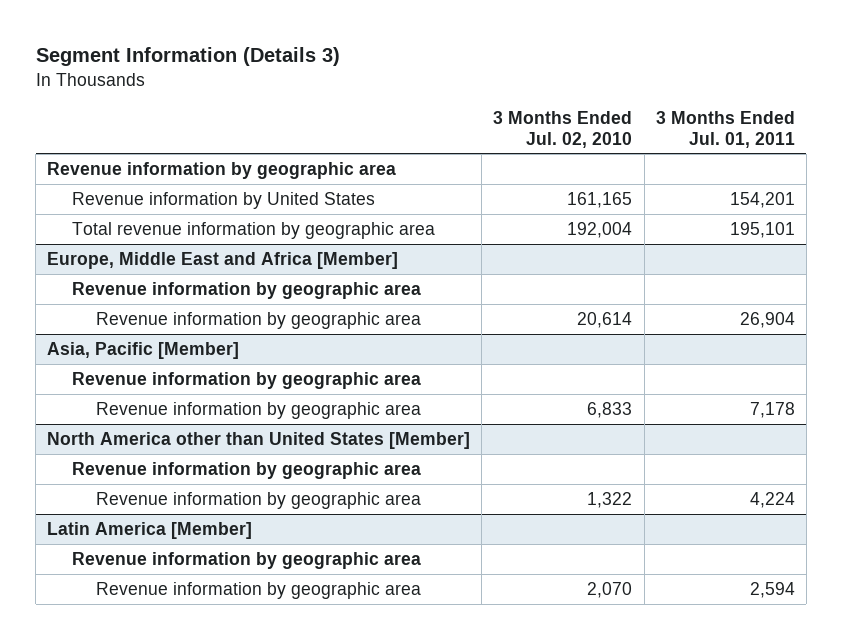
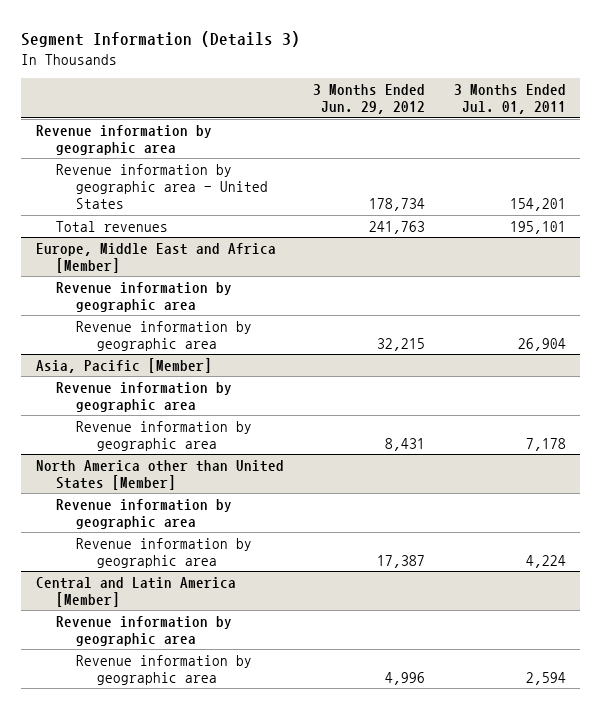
- | 3 Months Ended Jul. 02, 2010 | 3 Months Ended Jul. 01, 2011
+ | 3 Months Ended Jun. 29, 2012 | 3 Months Ended Jul. 01, 2011
- Revenue information by United States | 161,165 | 154,201
- Total revenue information by geographic area | 192,004 | 195,101
+ Revenue information by geographic area - United States | 178,734 | 154,201
+ Total revenues | 241,763 | 195,101
- Latin America [Member]
+ Central and Latin America [Member]

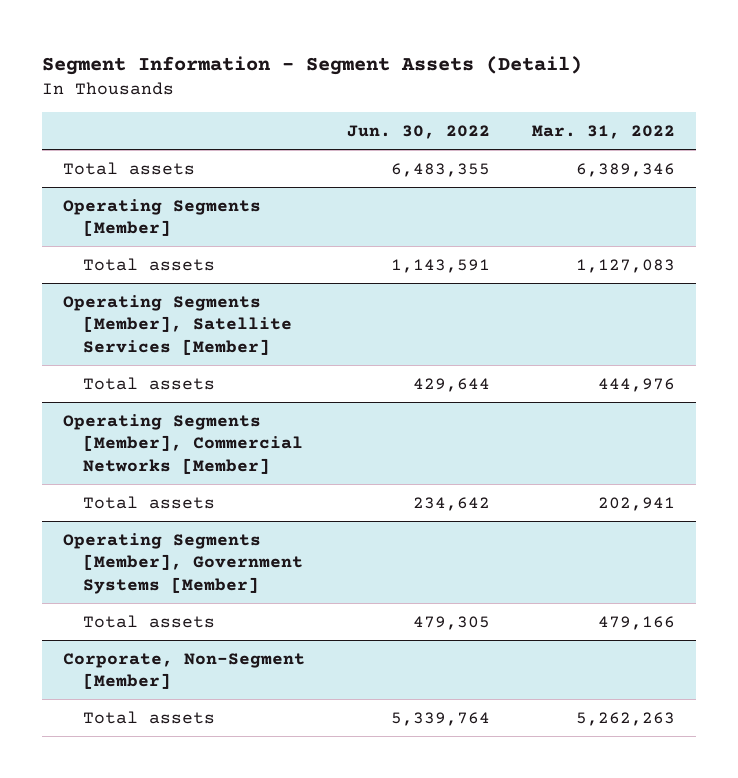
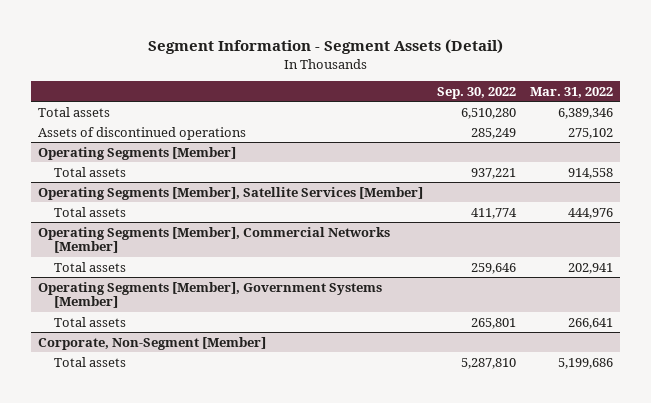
- | Jun. 30, 2022 | Mar. 31, 2022
+ | Sep. 30, 2022 | Mar. 31, 2022
+ Assets of discontinued operations | 285,249 | 275,102
@ Operating Segments [Member]
- Total assets | 1,143,591 | 1,127,083
+ Total assets | 937,221 | 914,558
@ Operating Segments [Member], Government Systems [Member]
- Total assets | 479,305 | 479,166
+ Total assets | 265,801 | 266,641
@ Corporate, Non-Segment [Member]
- Total assets | 5,339,764 | 5,262,263
+ Total assets | 5,287,810 | 5,199,686

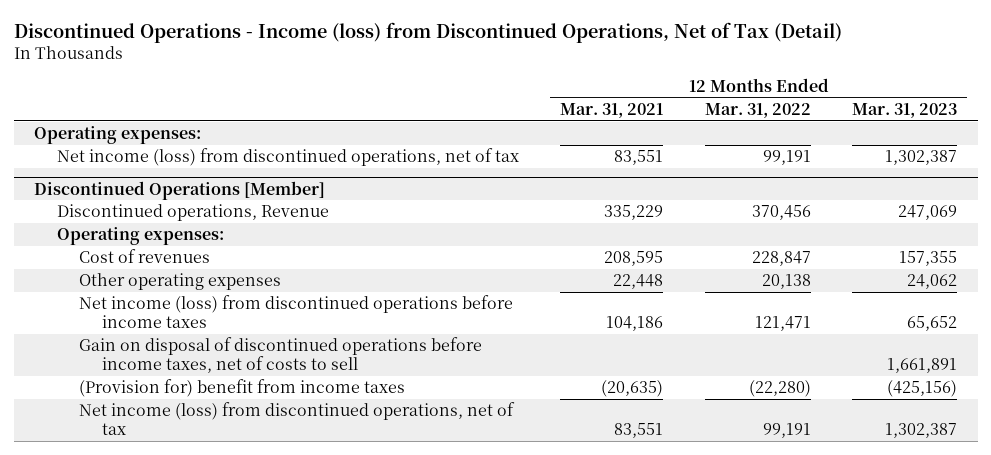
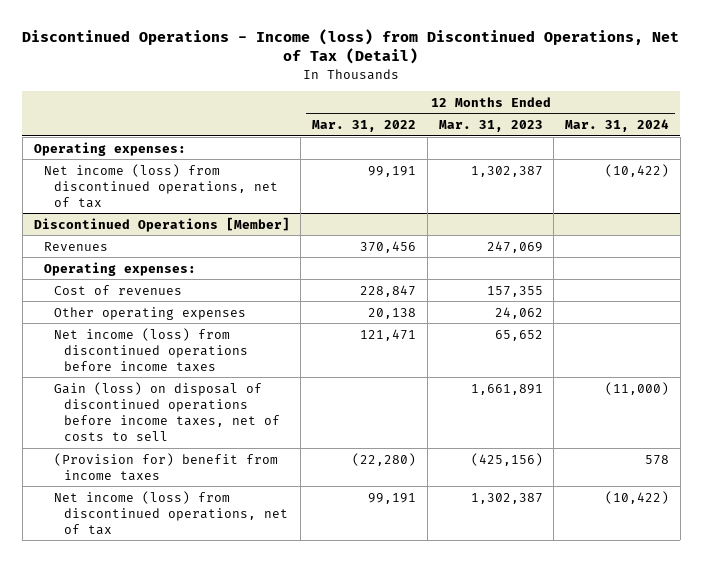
- | 12 Months Ended Mar. 31, 2021 | 12 Months Ended Mar. 31, 2022 | 12 Months Ended Mar. 31, 2023
+ | 12 Months Ended Mar. 31, 2022 | 12 Months Ended Mar. 31, 2023 | 12 Months Ended Mar. 31, 2024
@ Discontinued Operations [Member]
- Discontinued operations, Revenue | 335,229 | 370,456 | 247,069
+ Revenues | 370,456 | 247,069 |
- Gain on disposal of discontinued operations before income taxes, net of costs to sell | | | 1,661,891
+ Gain (loss) on disposal of discontinued operations before income taxes, net of costs to sell | | 1,661,891 | (11,000)

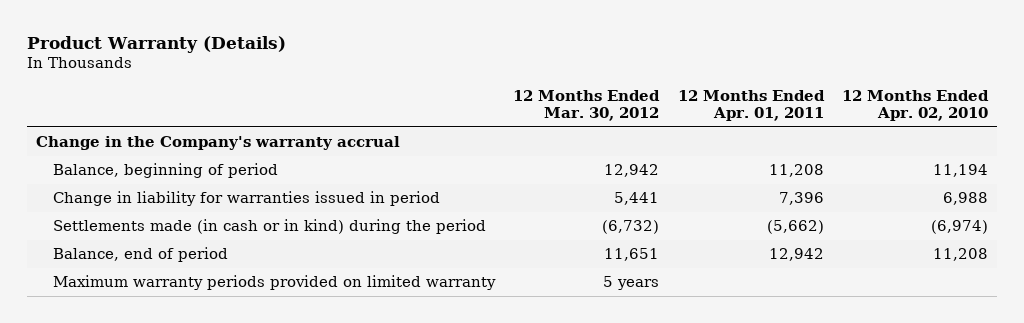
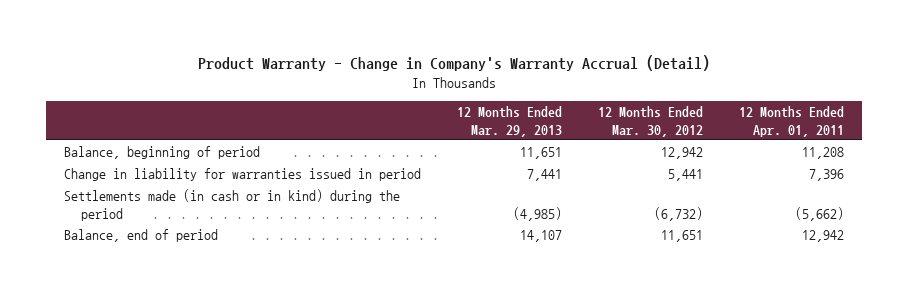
- Product Warranty (Details)
+ Product Warranty - Change in Company's Warranty Accrual (Detail)
- | 12 Months Ended Mar. 30, 2012 | 12 Months Ended Apr. 01, 2011 | 12 Months Ended Apr. 02, 2010
+ | 12 Months Ended Mar. 29, 2013 | 12 Months Ended Mar. 30, 2012 | 12 Months Ended Apr. 01, 2011
- Change in the Company's warranty accrual
- Maximum warranty periods provided on limited warranty | 5 years | |

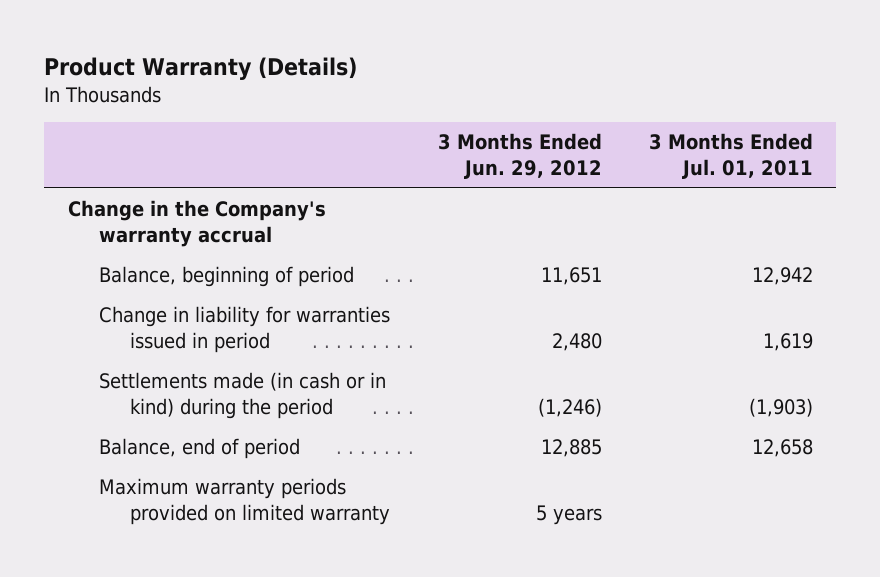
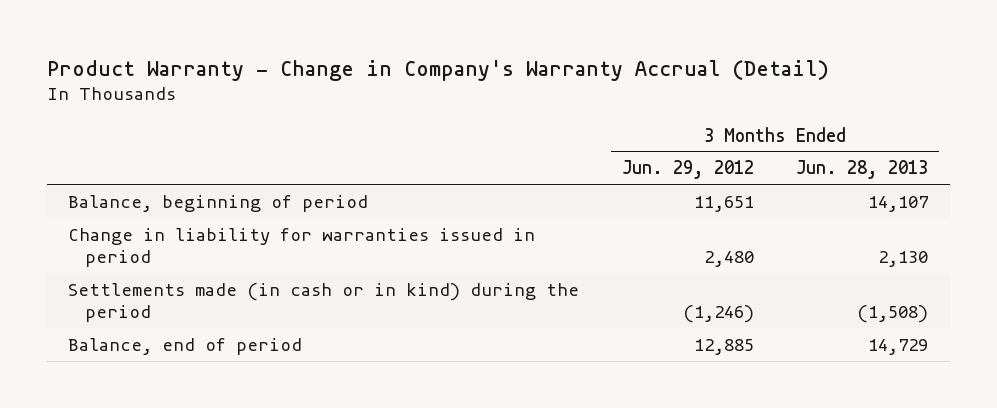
- Product Warranty (Details)
+ Product Warranty - Change in Company's Warranty Accrual (Detail)
- | 3 Months Ended Jun. 29, 2012 | 3 Months Ended Jul. 01, 2011
+ | 3 Months Ended Jun. 29, 2012 | 3 Months Ended Jun. 28, 2013
- Change in the Company's warranty accrual
- Maximum warranty periods provided on limited warranty | 5 years |

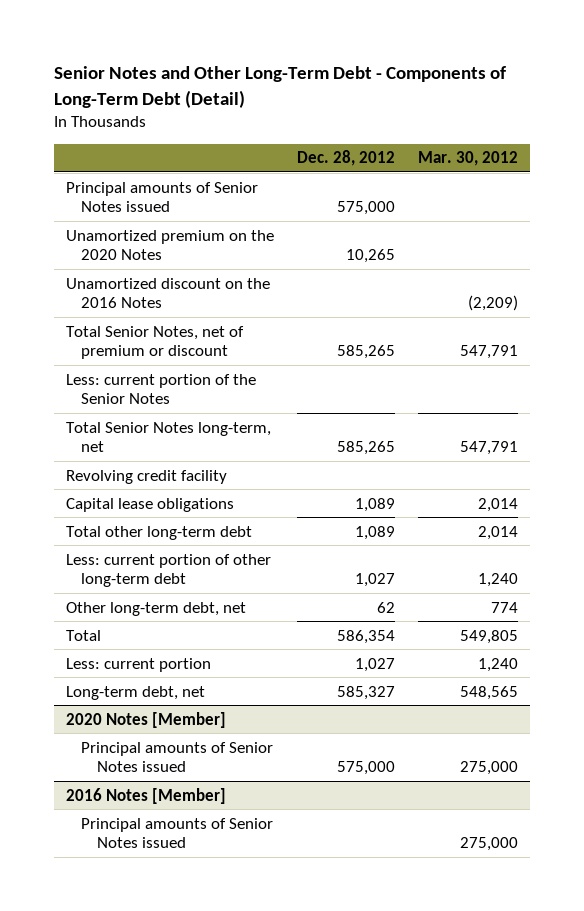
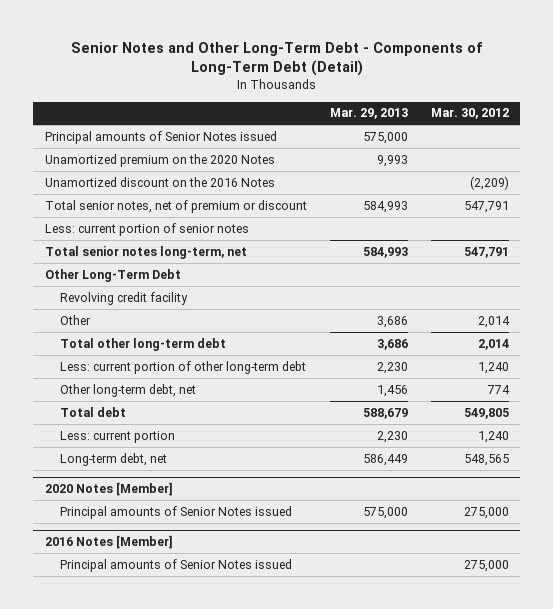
- | Dec. 28, 2012 | Mar. 30, 2012
+ | Mar. 29, 2013 | Mar. 30, 2012
- Total Senior Notes, net of premium or discount | 585,265 | 547,791
- Less: current portion of the Senior Notes
- Total Senior Notes long-term, net | 585,265 | 547,791
+ Total senior notes, net of premium or discount | 584,993 | 547,791
+ Less: current portion of senior notes
+ Total senior notes long-term, net | 584,993 | 547,791
+ Other Long-Term Debt
- Capital lease obligations | 1,089 | 2,014
+ Other | 3,686 | 2,014
- Total | 586,354 | 549,805
+ Total debt | 588,679 | 549,805

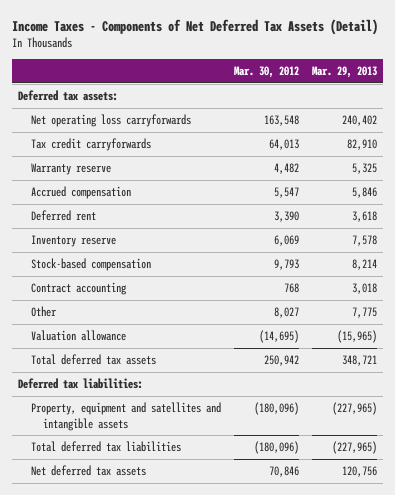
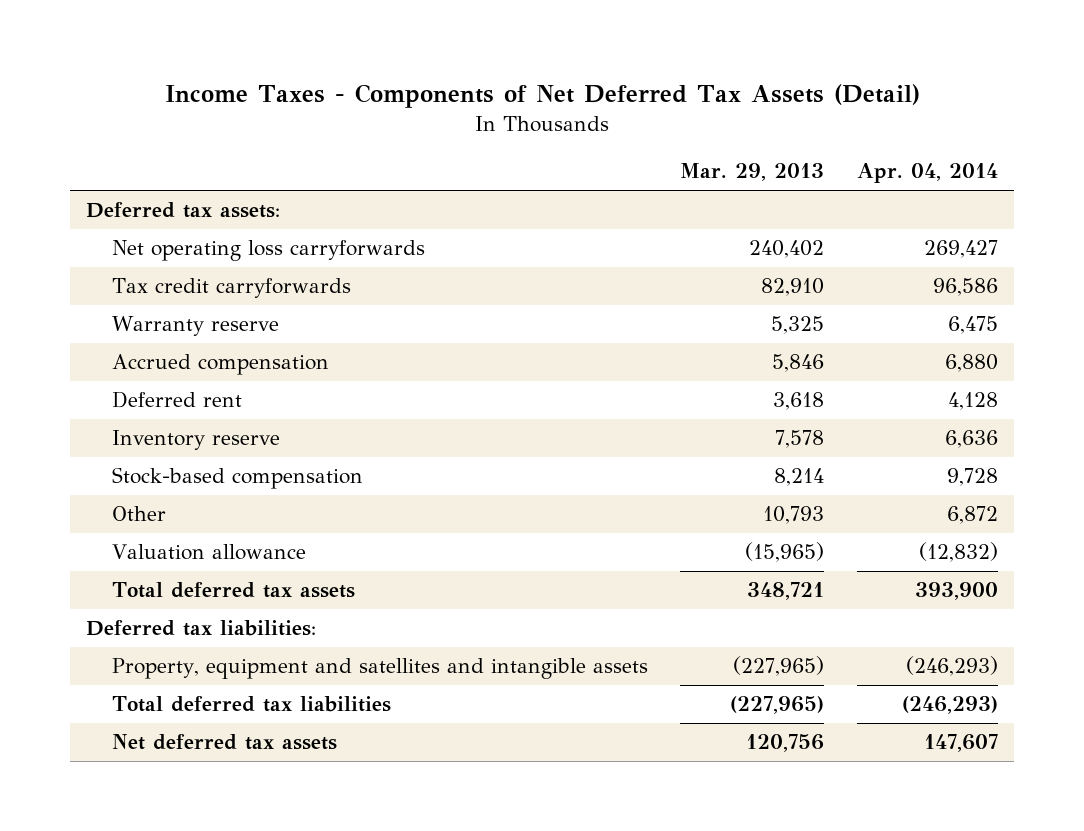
- | Mar. 30, 2012 | Mar. 29, 2013
+ | Mar. 29, 2013 | Apr. 04, 2014
- Contract accounting | 768 | 3,018
- Other | 8,027 | 7,775
+ Other | 10,793 | 6,872

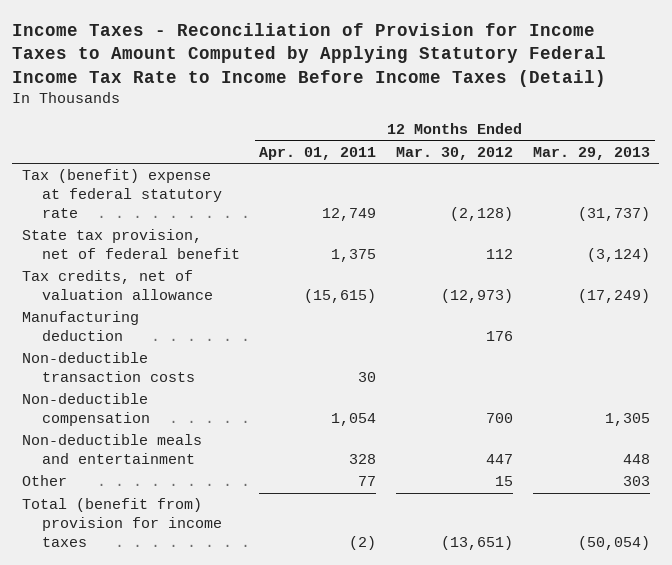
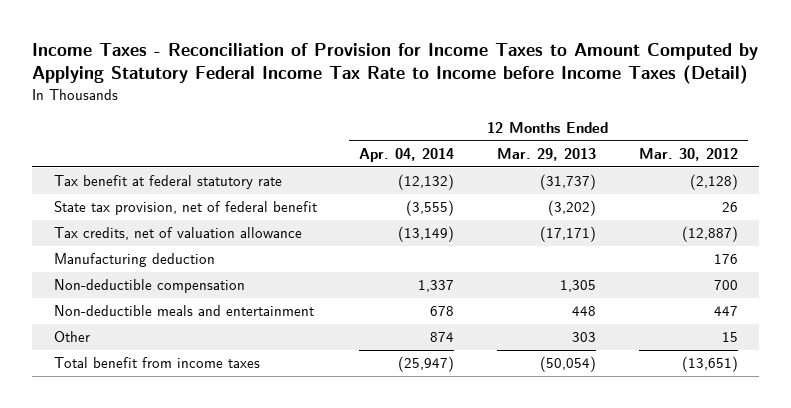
- Income Taxes - Reconciliation of Provision for Income Taxes to Amount Computed by Applying Statutory Federal Income Tax Rate to Income Before Income Taxes (Detail)
+ Income Taxes - Reconciliation of Provision for Income Taxes to Amount Computed by Applying Statutory Federal Income Tax Rate to Income before Income Taxes (Detail)
- | 12 Months Ended Apr. 01, 2011 | 12 Months Ended Mar. 30, 2012 | 12 Months Ended Mar. 29, 2013
+ | 12 Months Ended Apr. 04, 2014 | 12 Months Ended Mar. 29, 2013 | 12 Months Ended Mar. 30, 2012
- Tax (benefit) expense at federal statutory rate | 12,749 | (2,128) | (31,737)
- State tax provision, net of federal benefit | 1,375 | 112 | (3,124)
- Tax credits, net of valuation allowance | (15,615) | (12,973) | (17,249)
+ Tax benefit at federal statutory rate | (12,132) | (31,737) | (2,128)
+ State tax provision, net of federal benefit | (3,555) | (3,202) | 26
+ Tax credits, net of valuation allowance | (13,149) | (17,171) | (12,887)
- Non-deductible transaction costs | 30 | |
- Total (benefit from) provision for income taxes | (2) | (13,651) | (50,054)
+ Total benefit from income taxes | (25,947) | (50,054) | (13,651)

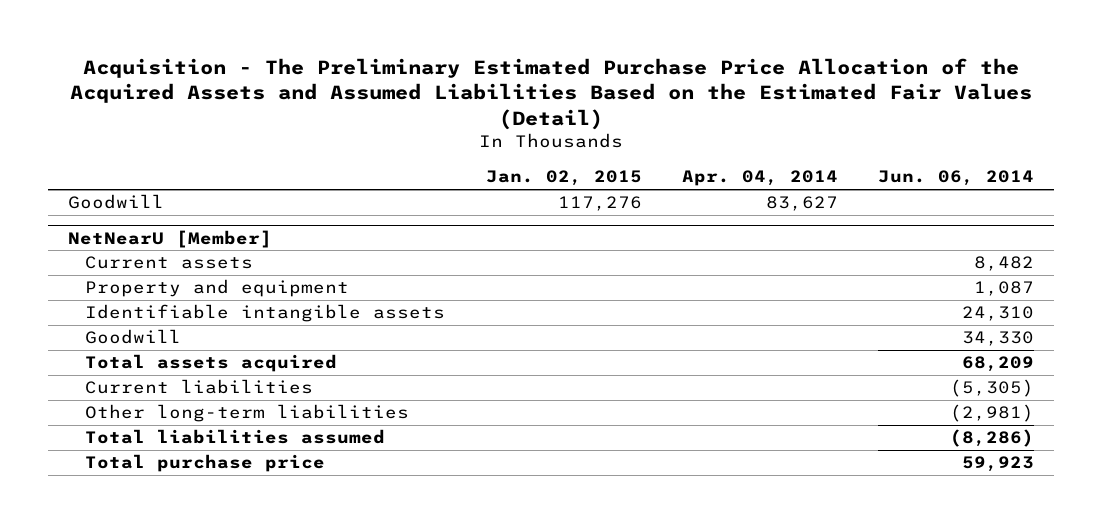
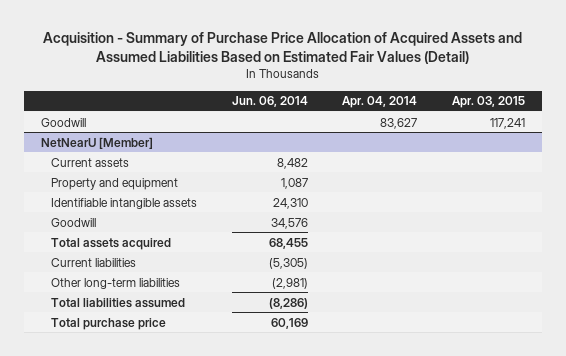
- Acquisition - The Preliminary Estimated Purchase Price Allocation of the Acquired Assets and Assumed Liabilities Based on the Estimated Fair Values (Detail)
+ Acquisition - Summary of Purchase Price Allocation of Acquired Assets and Assumed Liabilities Based on Estimated Fair Values (Detail)
- | Jan. 02, 2015 | Apr. 04, 2014 | Jun. 06, 2014
+ | Jun. 06, 2014 | Apr. 04, 2014 | Apr. 03, 2015
@ NetNearU [Member]
- Goodwill | | | 34,330
- Total assets acquired | | | 68,209
+ Goodwill | 34,576 | |
+ Total assets acquired | 68,455 | |
- Total purchase price | | | 59,923
+ Total purchase price | 60,169 | |

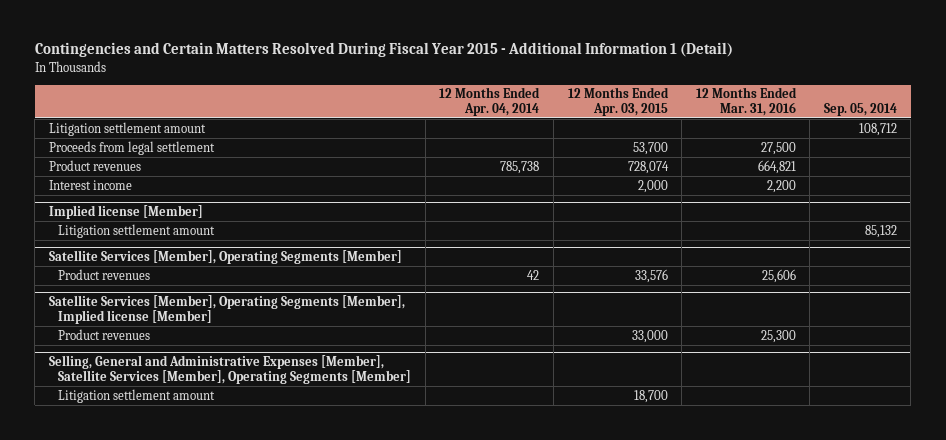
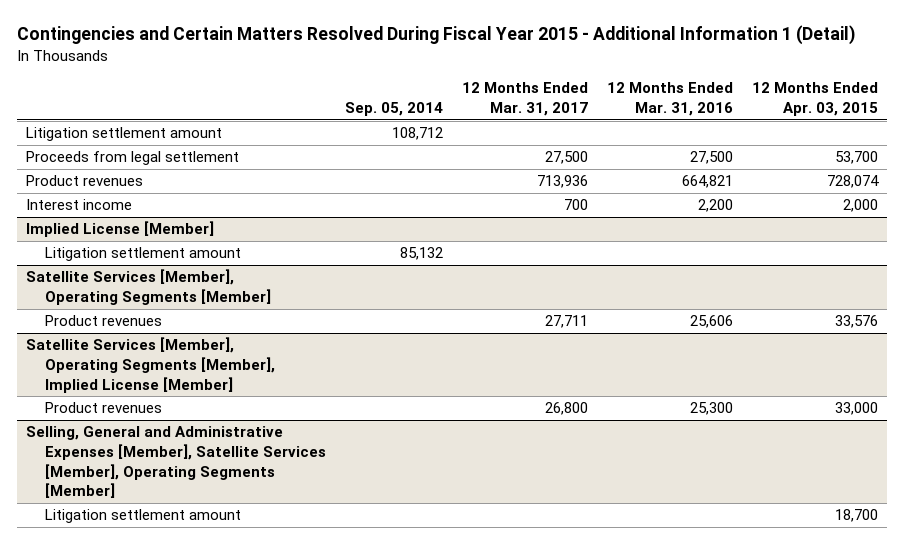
- | 12 Months Ended Apr. 04, 2014 | 12 Months Ended Apr. 03, 2015 | 12 Months Ended Mar. 31, 2016 | Sep. 05, 2014
+ | Sep. 05, 2014 | 12 Months Ended Mar. 31, 2017 | 12 Months Ended Mar. 31, 2016 | 12 Months Ended Apr. 03, 2015
- Implied license [Member]
+ Implied License [Member]
- Satellite Services [Member], Operating Segments [Member], Implied license [Member]
+ Satellite Services [Member], Operating Segments [Member], Implied License [Member]

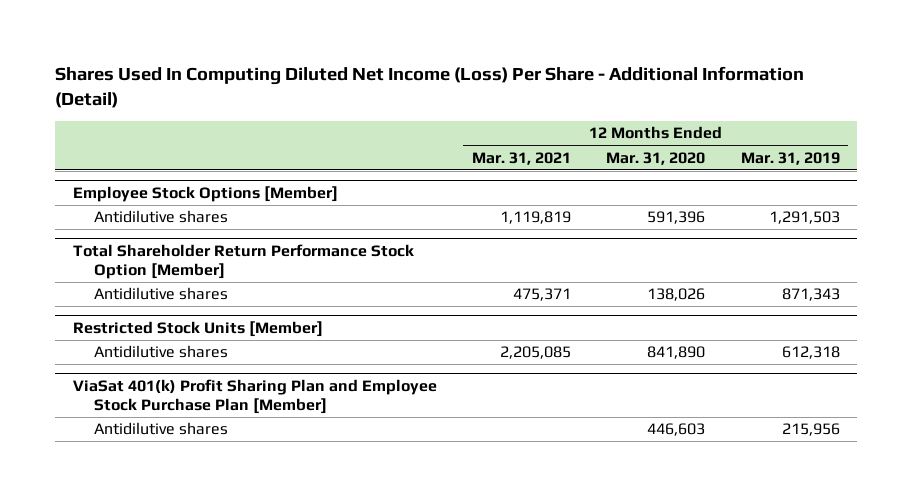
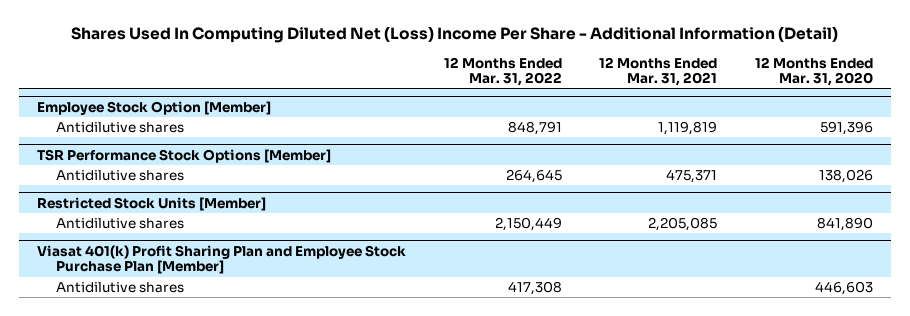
- Shares Used In Computing Diluted Net Income (Loss) Per Share - Additional Information (Detail)
+ Shares Used In Computing Diluted Net (Loss) Income Per Share - Additional Information (Detail)
- | 12 Months Ended Mar. 31, 2021 | 12 Months Ended Mar. 31, 2020 | 12 Months Ended Mar. 31, 2019
+ | 12 Months Ended Mar. 31, 2022 | 12 Months Ended Mar. 31, 2021 | 12 Months Ended Mar. 31, 2020
- Employee Stock Options [Member]
+ Employee Stock Option [Member]
- Total Shareholder Return Performance Stock Option [Member]
+ TSR Performance Stock Options [Member]
- ViaSat 401(k) Profit Sharing Plan and Employee Stock Purchase Plan [Member]
+ Viasat 401(k) Profit Sharing Plan and Employee Stock Purchase Plan [Member]

